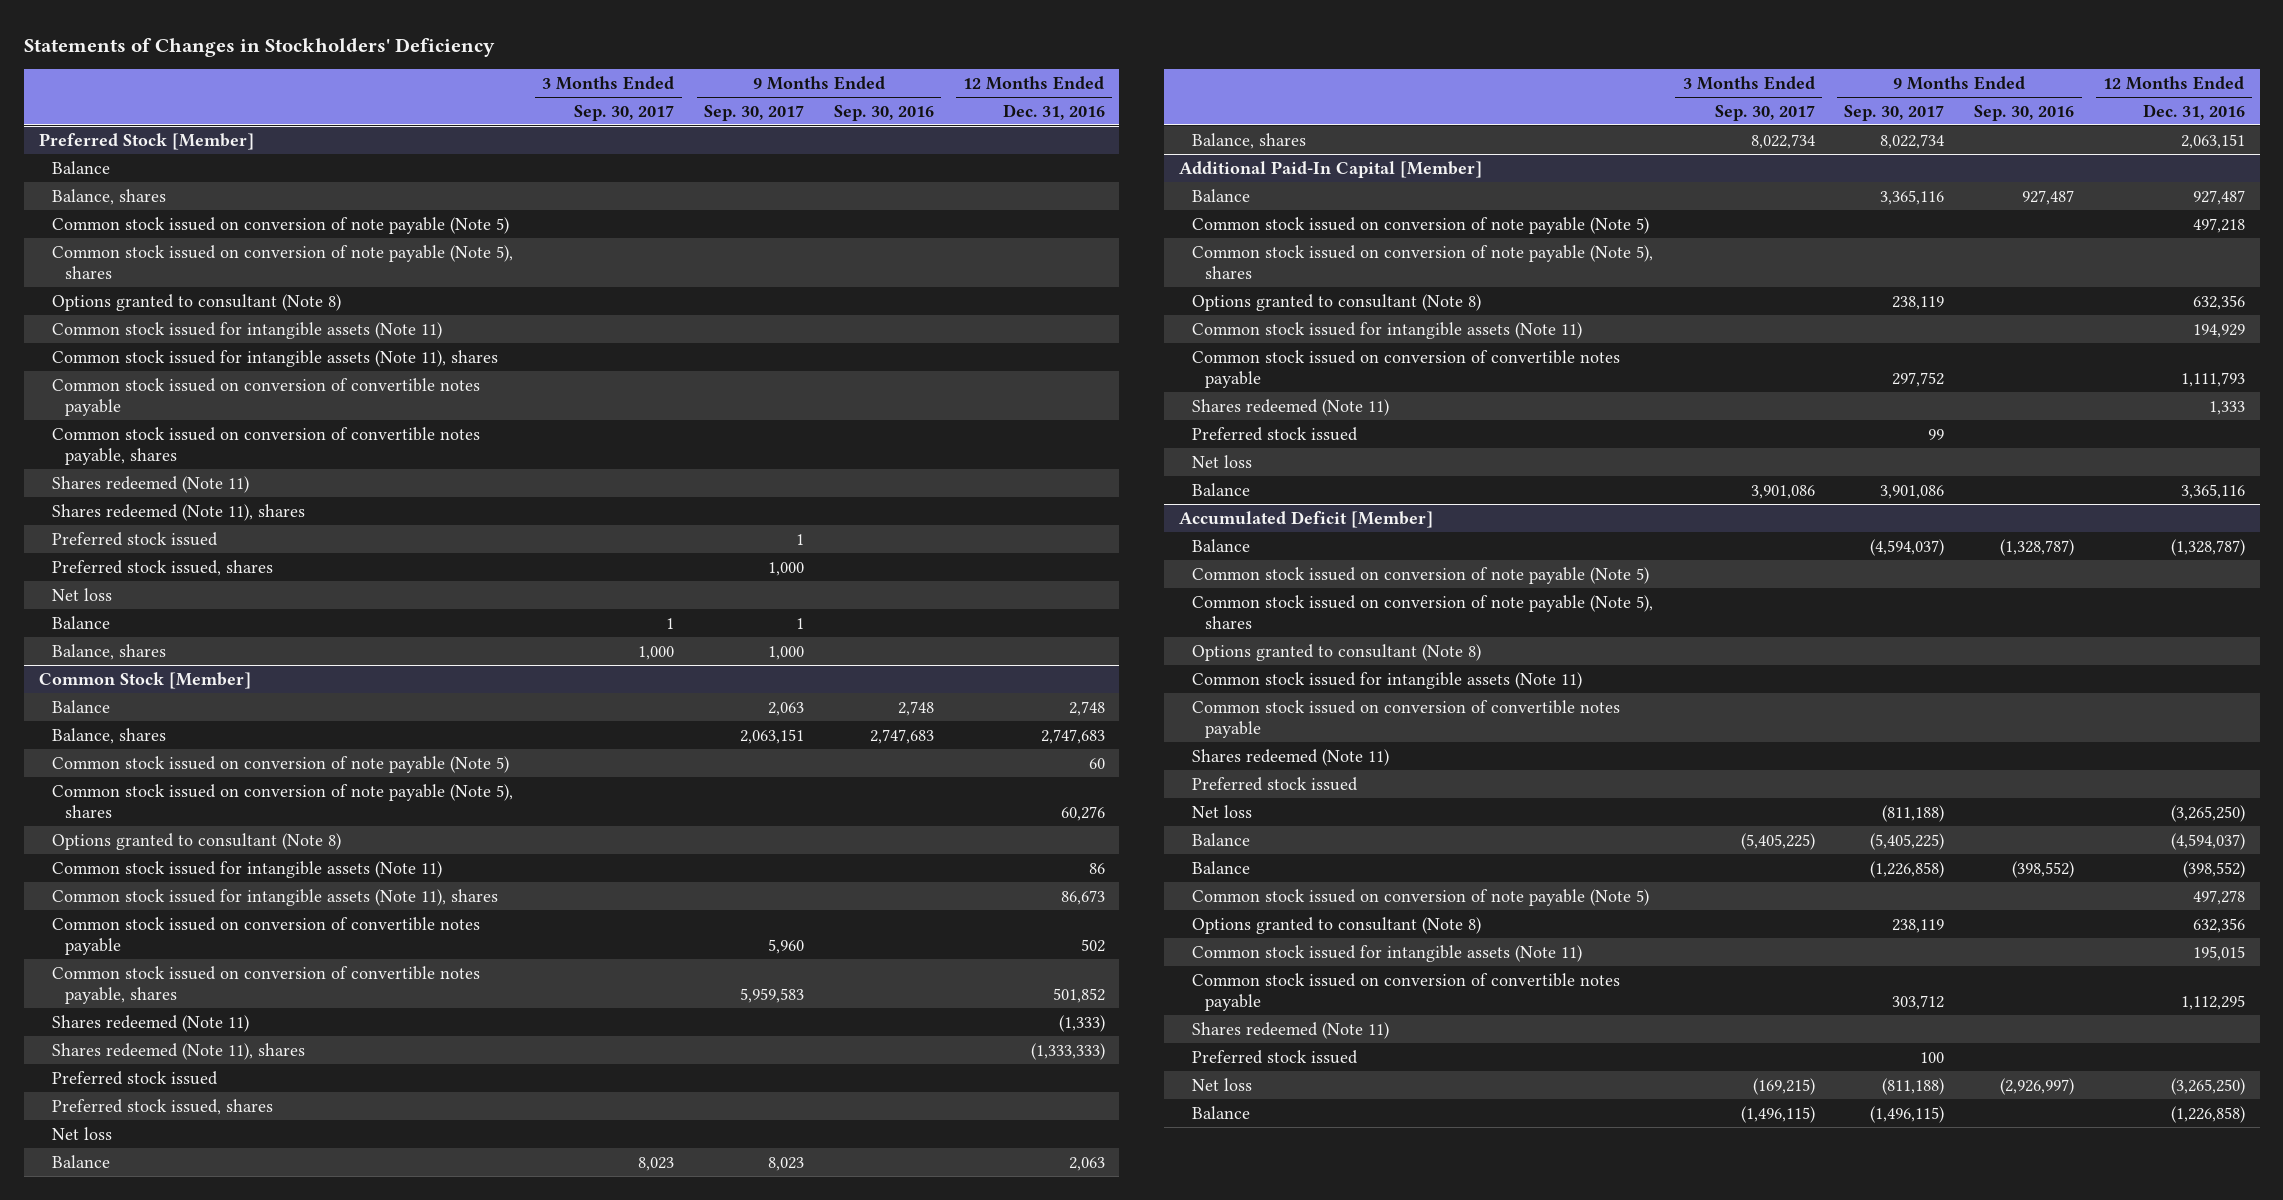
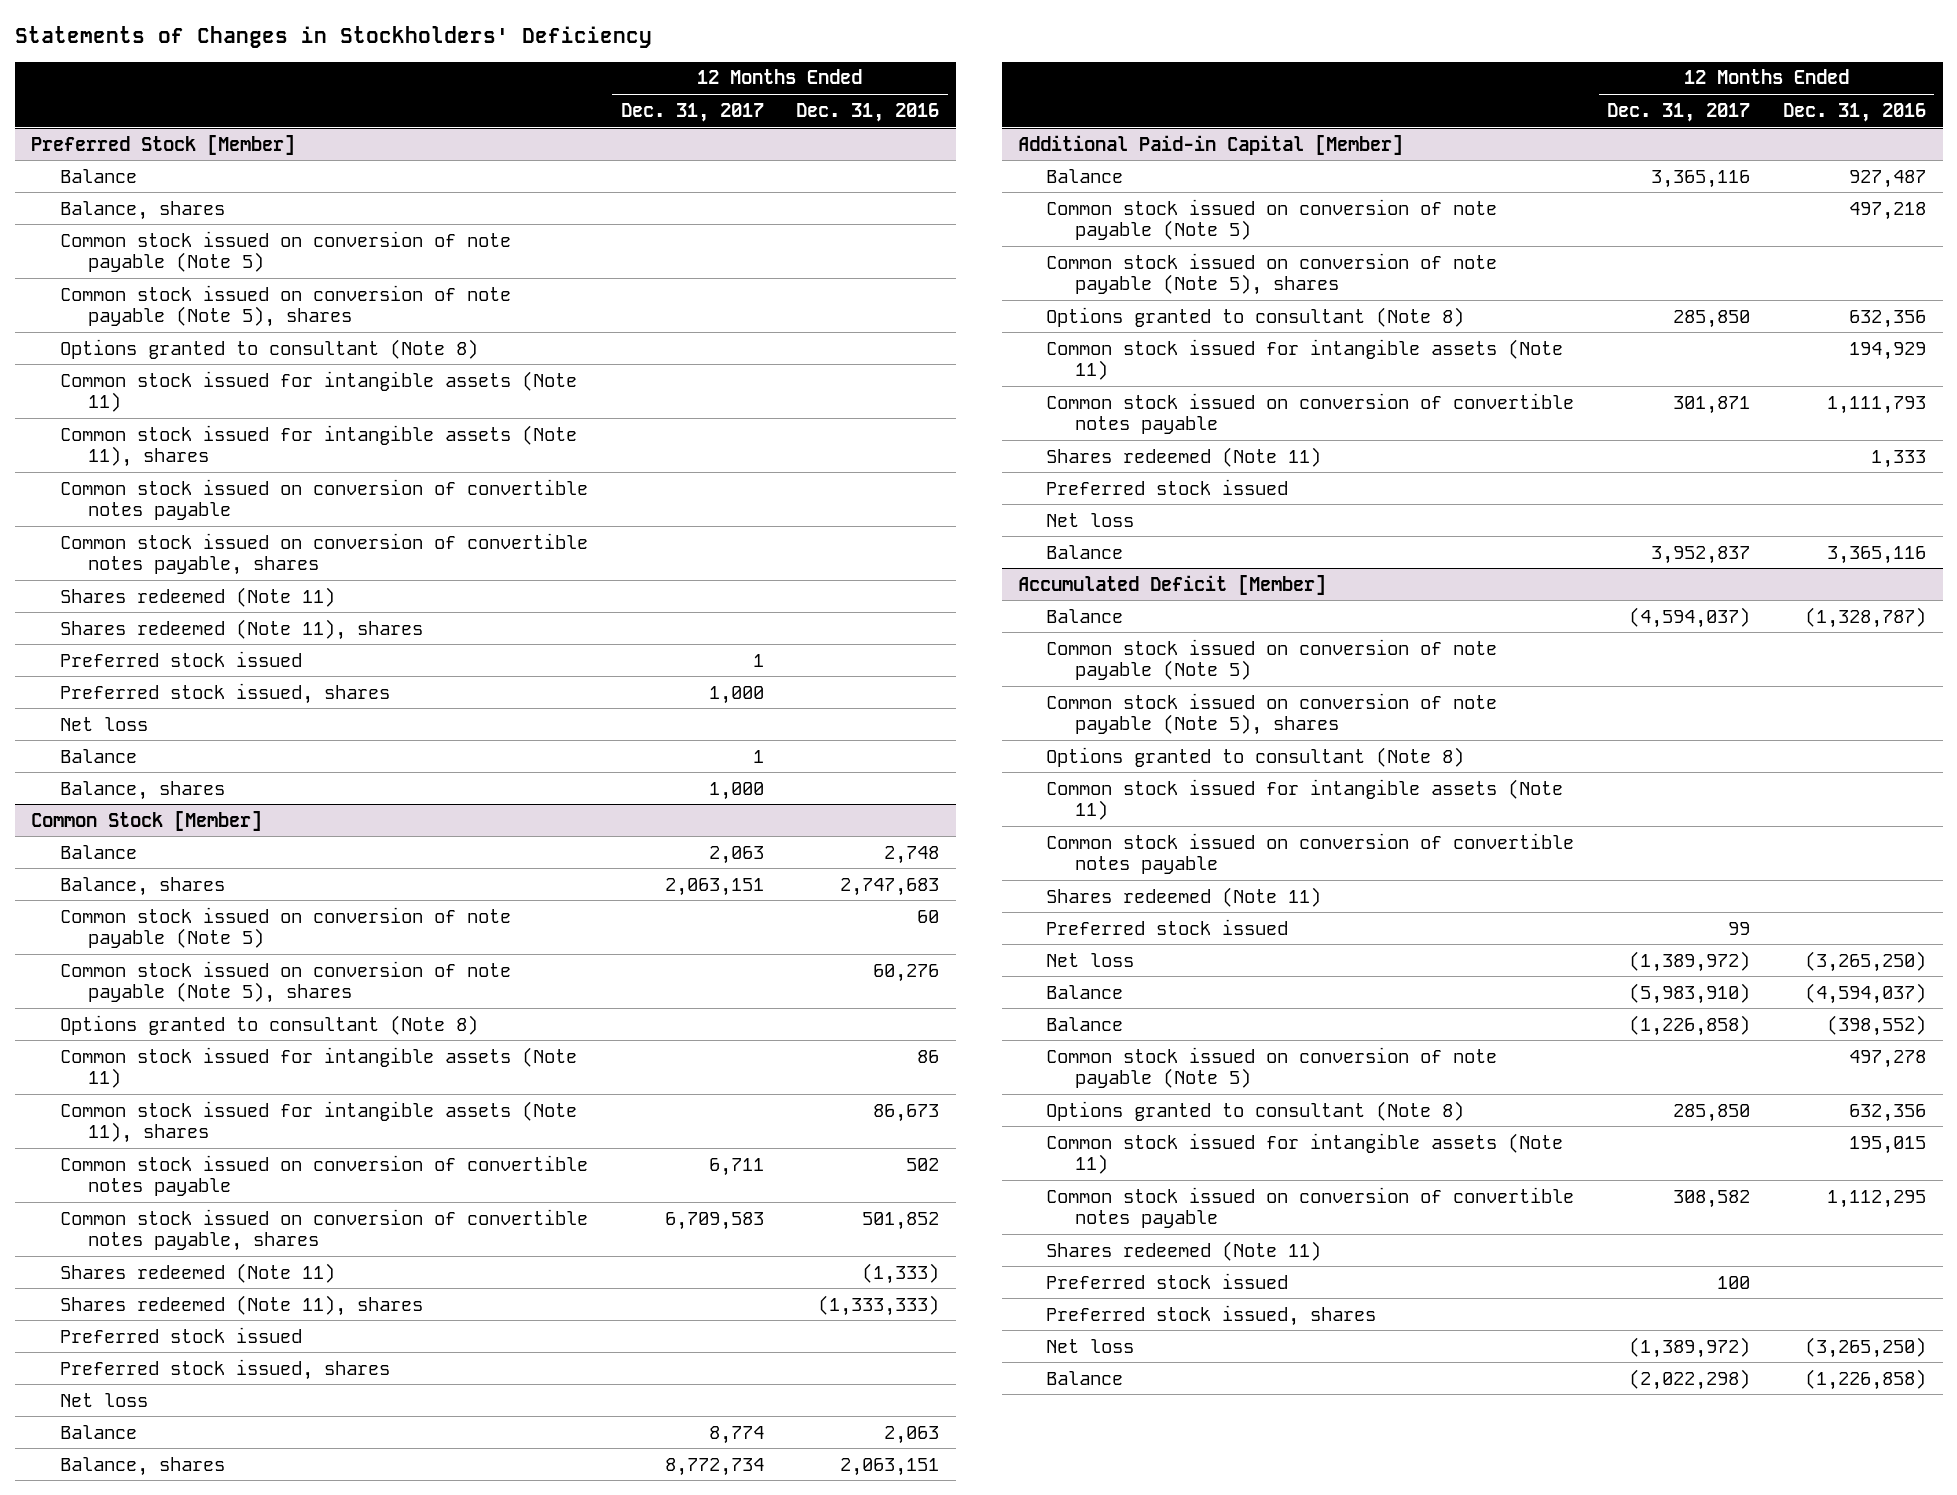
- | 3 Months Ended Sep. 30, 2017 | 9 Months Ended Sep. 30, 2017 | 9 Months Ended Sep. 30, 2016 | 12 Months Ended Dec. 31, 2016
+ | 12 Months Ended Dec. 31, 2017 | 12 Months Ended Dec. 31, 2016
- Additional Paid-In Capital [Member]
+ Additional Paid-in Capital [Member]
@ Accumulated Deficit [Member]
+ Preferred stock issued, shares

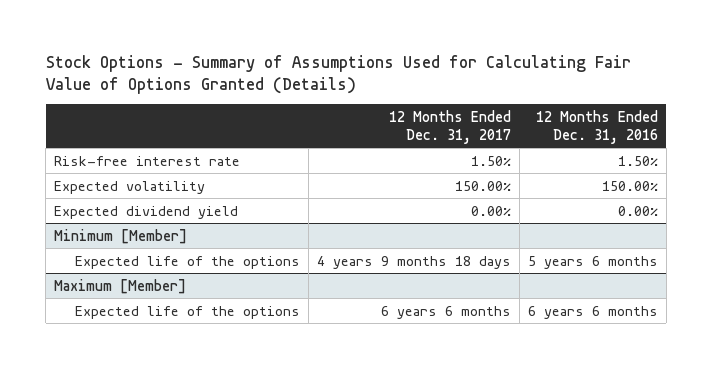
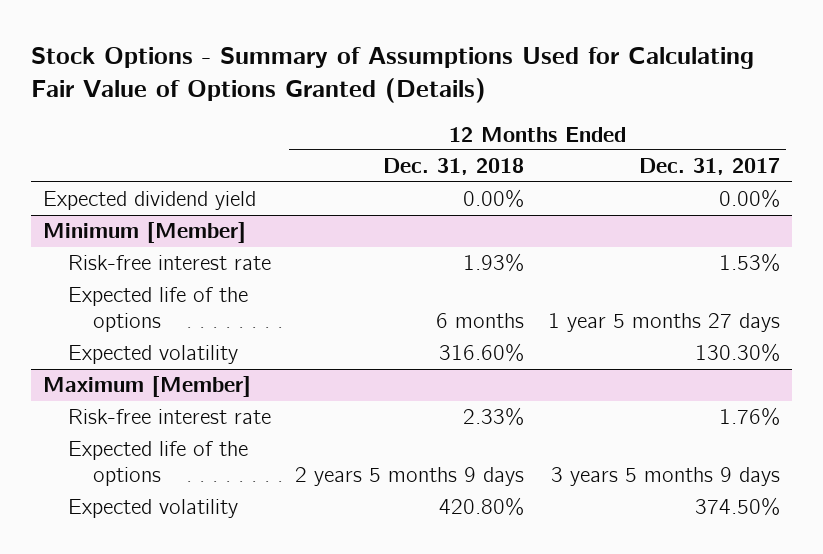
- | 12 Months Ended Dec. 31, 2017 | 12 Months Ended Dec. 31, 2016
+ | 12 Months Ended Dec. 31, 2018 | 12 Months Ended Dec. 31, 2017
- Risk-free interest rate | 1.50% | 1.50%
- Expected volatility | 150.00% | 150.00%
@ Minimum [Member]
- Expected life of the options | 4 years 9 months 18 days | 5 years 6 months
+ Risk-free interest rate | 1.93% | 1.53%
+ Expected life of the options | 6 months | 1 year 5 months 27 days
+ Expected volatility | 316.60% | 130.30%
@ Maximum [Member]
- Expected life of the options | 6 years 6 months | 6 years 6 months
+ Risk-free interest rate | 2.33% | 1.76%
+ Expected life of the options | 2 years 5 months 9 days | 3 years 5 months 9 days
+ Expected volatility | 420.80% | 374.50%

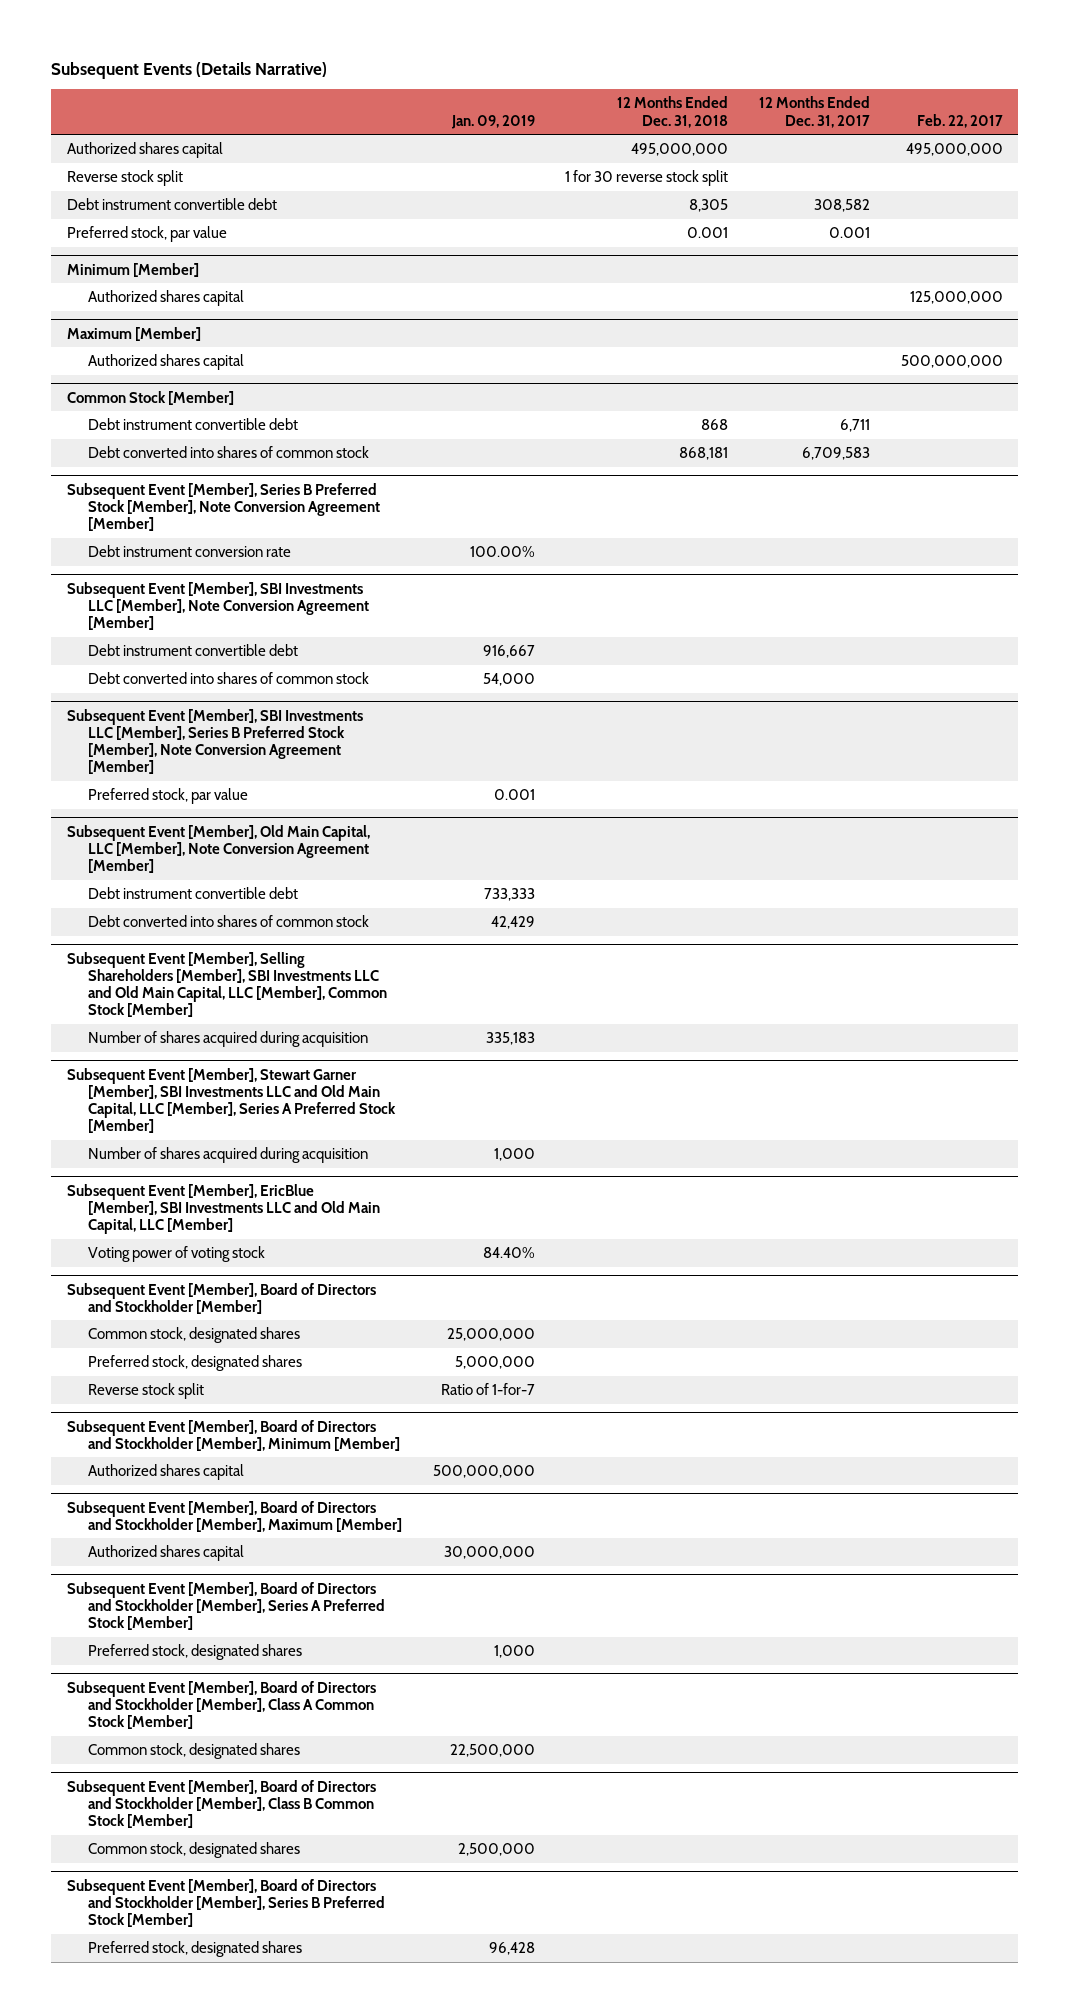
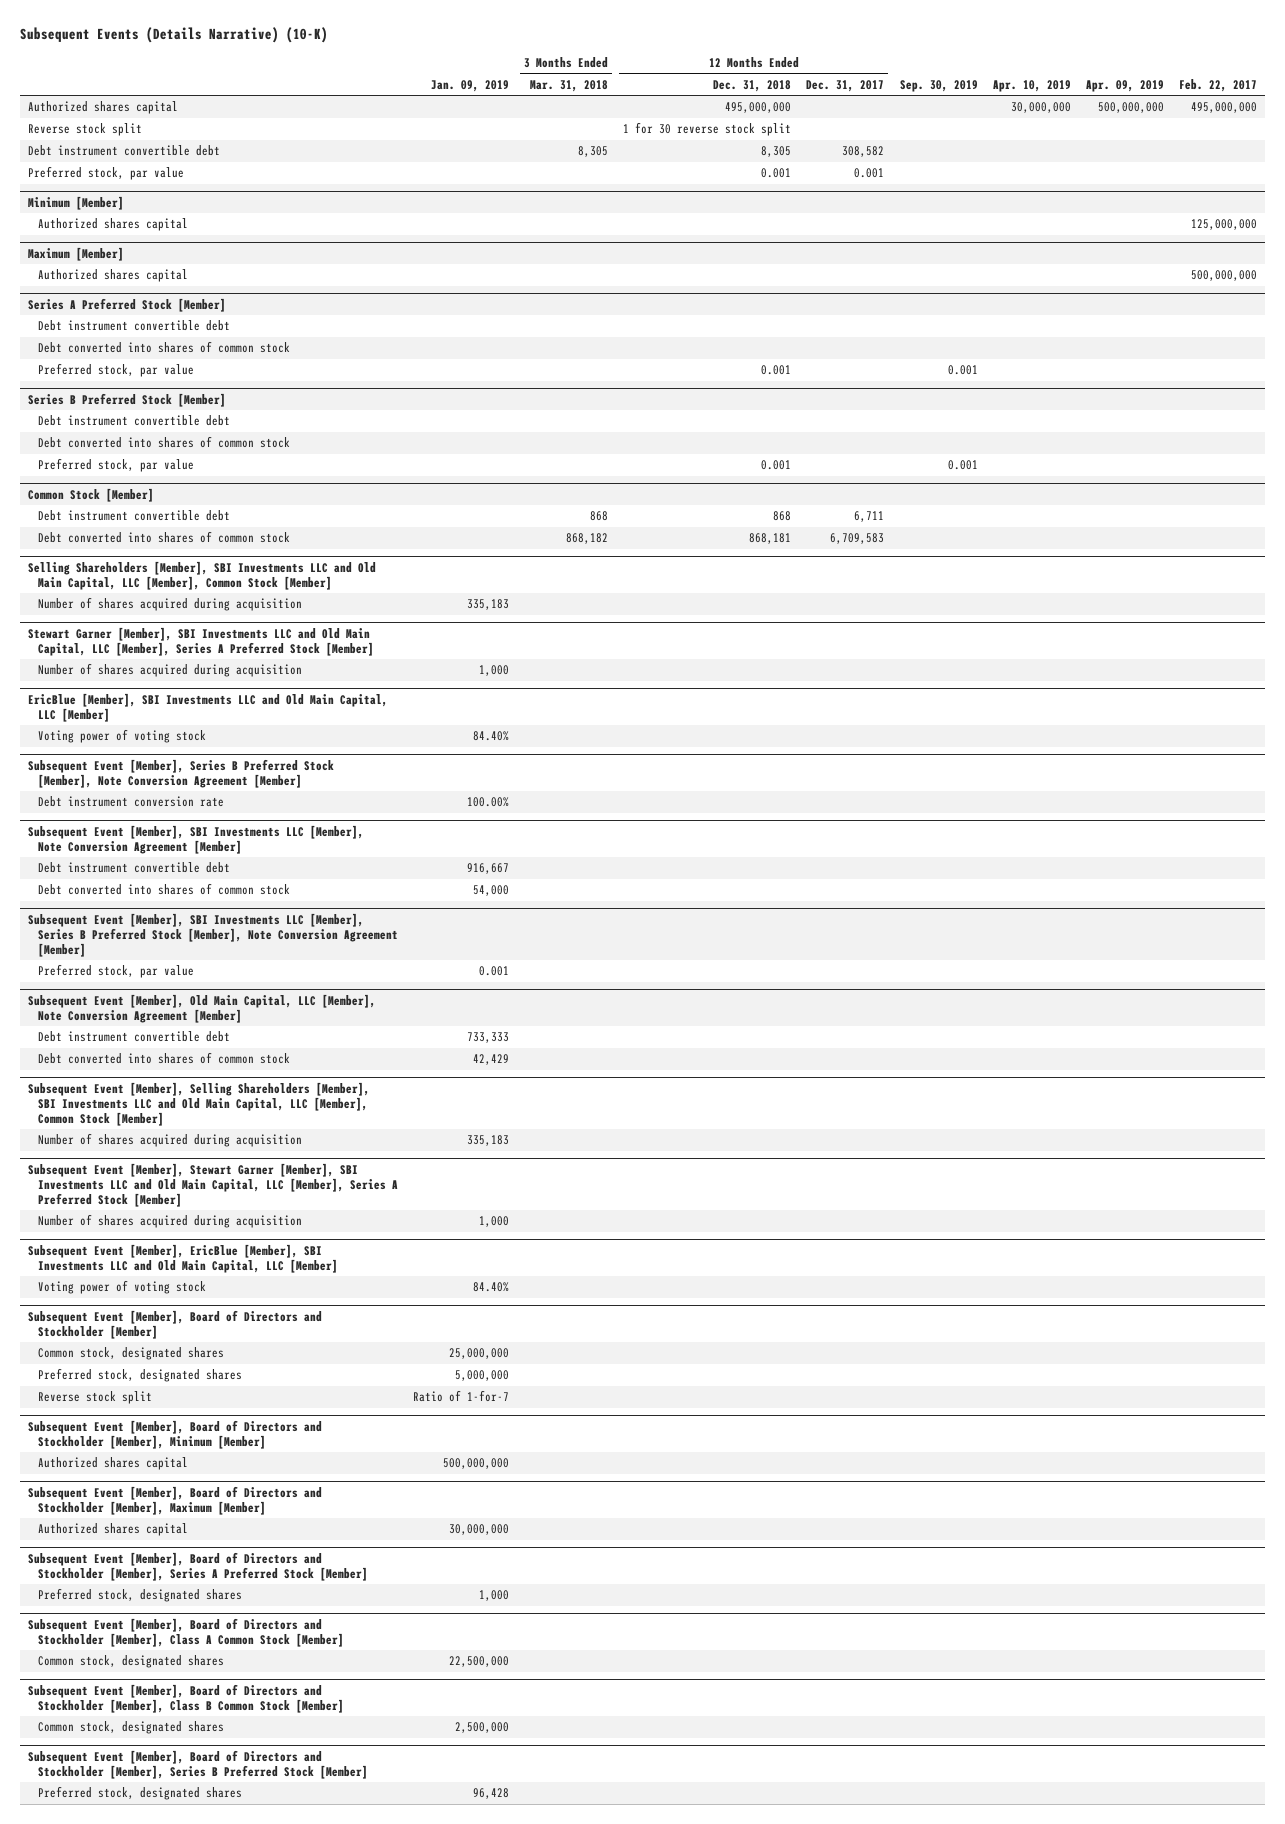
- Subsequent Events (Details Narrative)
+ Subsequent Events (Details Narrative) (10-K)
- | Jan. 09, 2019 | 12 Months Ended Dec. 31, 2018 | 12 Months Ended Dec. 31, 2017 | Feb. 22, 2017
+ | Jan. 09, 2019 | 3 Months Ended Mar. 31, 2018 | 12 Months Ended Dec. 31, 2018 | 12 Months Ended Dec. 31, 2017 | Sep. 30, 2019 | Apr. 10, 2019 | Apr. 09, 2019 | Feb. 22, 2017
+ Series A Preferred Stock [Member]
+ Debt instrument convertible debt
+ Debt converted into shares of common stock
+ Preferred stock, par value | | | 0.001 | | 0.001 | | |
+ Series B Preferred Stock [Member]
+ Debt instrument convertible debt
+ Debt converted into shares of common stock
+ Preferred stock, par value | | | 0.001 | | 0.001 | | |
+ Selling Shareholders [Member], SBI Investments LLC and Old Main Capital, LLC [Member], Common Stock [Member]
+ Number of shares acquired during acquisition | 335,183 | | | | | | |
+ Stewart Garner [Member], SBI Investments LLC and Old Main Capital, LLC [Member], Series A Preferred Stock [Member]
+ Number of shares acquired during acquisition | 1,000 | | | | | | |
+ EricBlue [Member], SBI Investments LLC and Old Main Capital, LLC [Member]
+ Voting power of voting stock | 84.40% | | | | | | |

